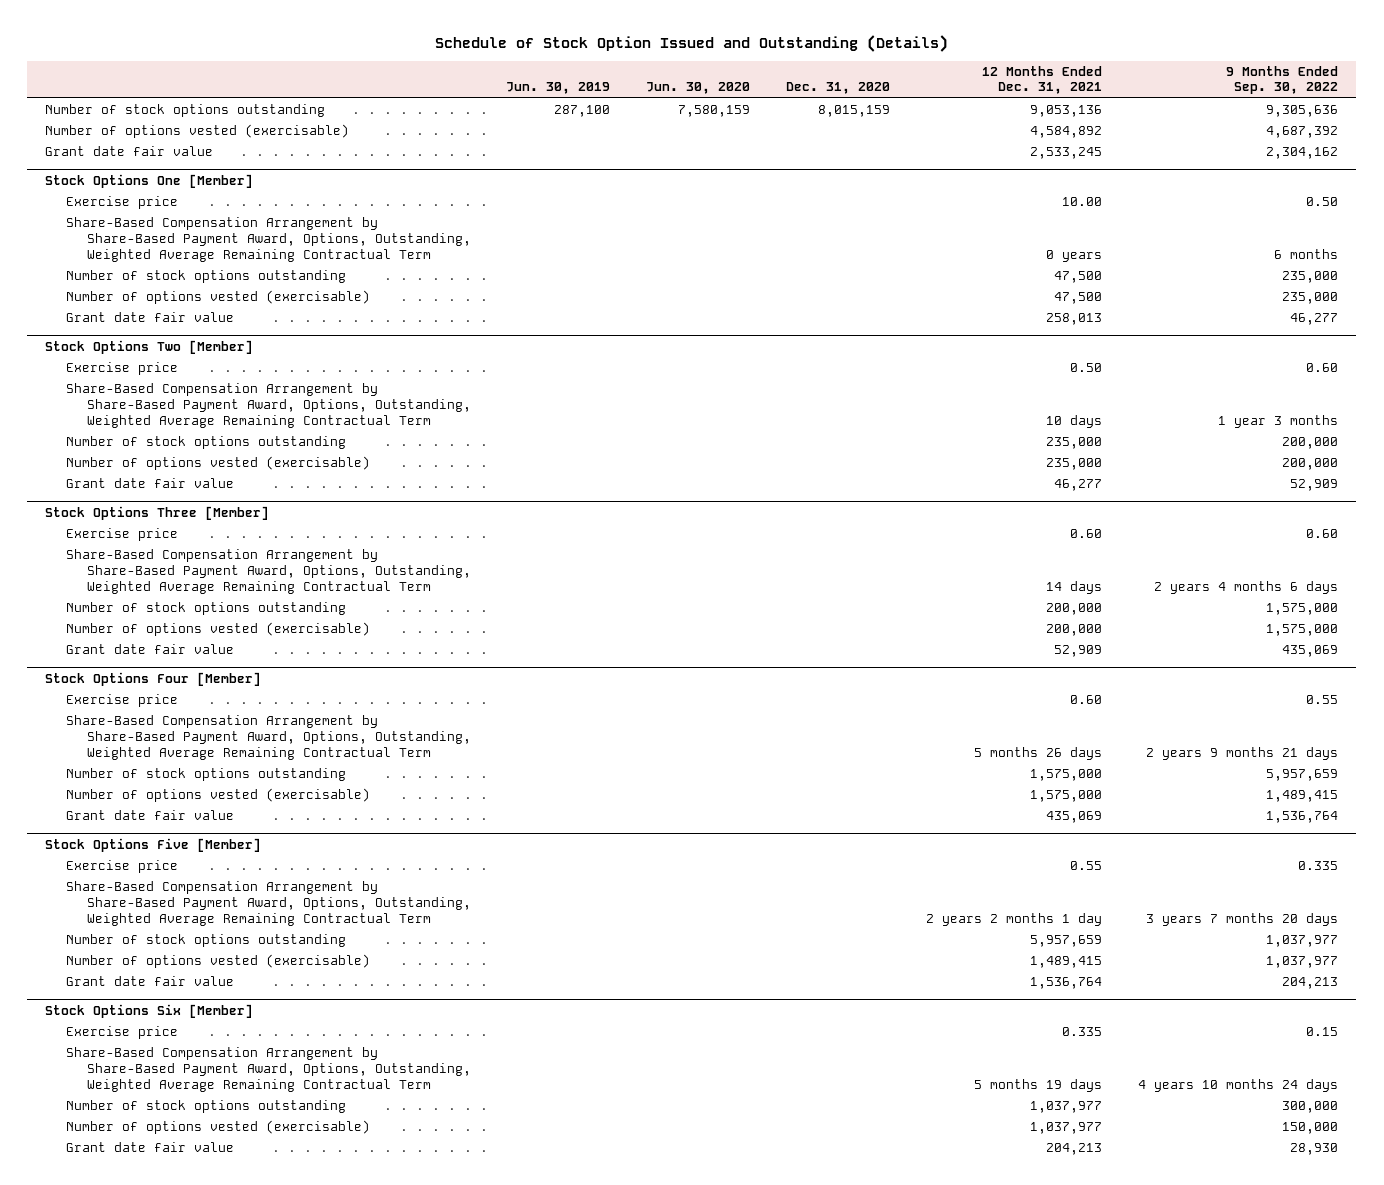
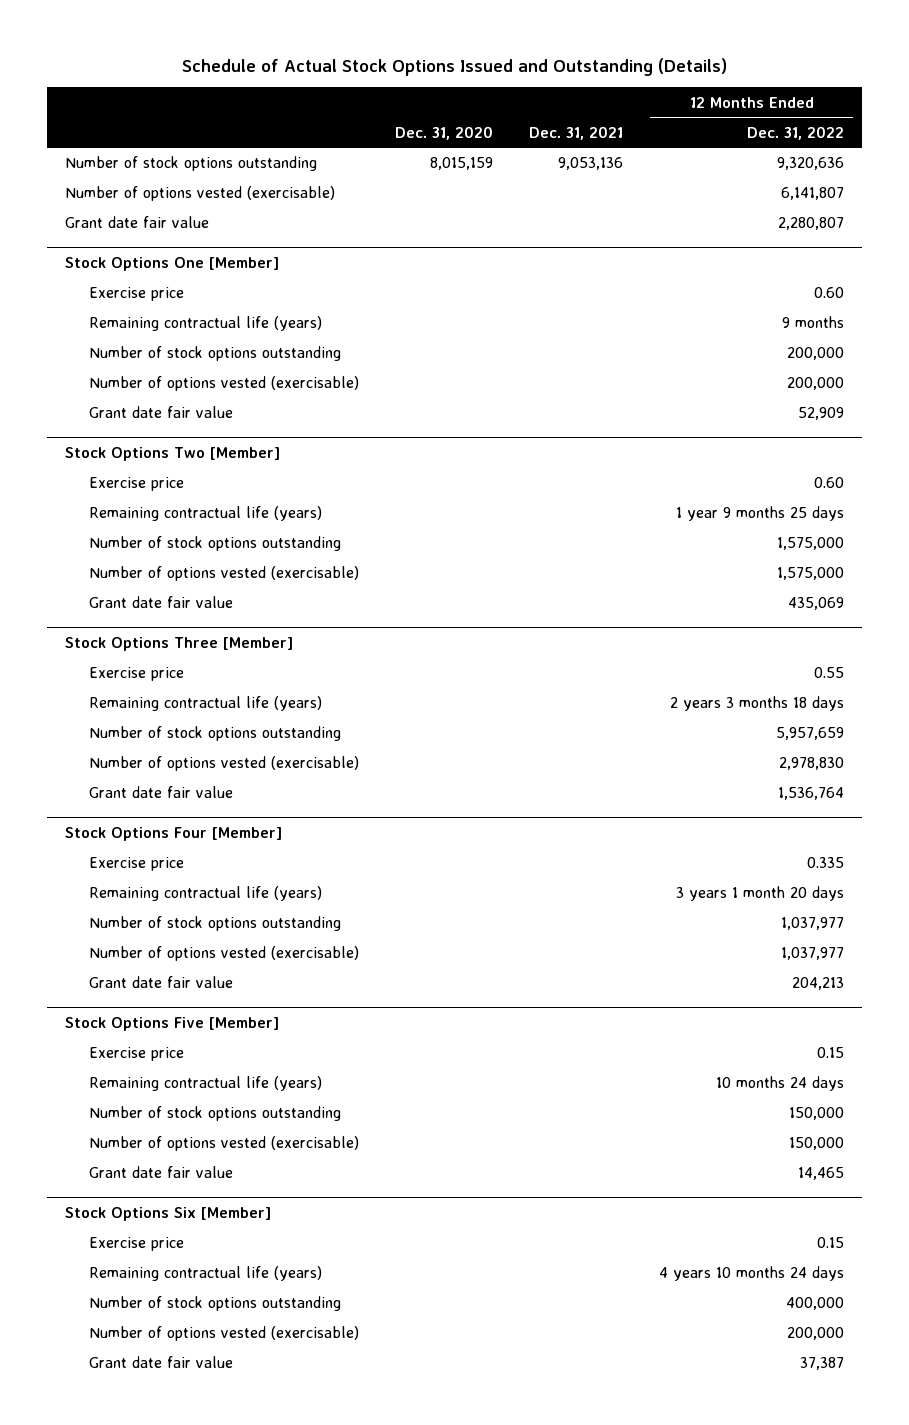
- Schedule of Stock Option Issued and Outstanding (Details)
+ Schedule of Actual Stock Options Issued and Outstanding (Details)
- | Jun. 30, 2019 | Jun. 30, 2020 | Dec. 31, 2020 | 12 Months Ended Dec. 31, 2021 | 9 Months Ended Sep. 30, 2022
+ | Dec. 31, 2020 | Dec. 31, 2021 | 12 Months Ended Dec. 31, 2022
@ Stock Options One [Member]
- Share-Based Compensation Arrangement by Share-Based Payment Award, Options, Outstanding, Weighted Average Remaining Contractual Term | | | | 0 years | 6 months
+ Remaining contractual life (years) | | | 9 months
@ Stock Options Two [Member]
- Share-Based Compensation Arrangement by Share-Based Payment Award, Options, Outstanding, Weighted Average Remaining Contractual Term | | | | 10 days | 1 year 3 months
+ Remaining contractual life (years) | | | 1 year 9 months 25 days
@ Stock Options Three [Member]
- Share-Based Compensation Arrangement by Share-Based Payment Award, Options, Outstanding, Weighted Average Remaining Contractual Term | | | | 14 days | 2 years 4 months 6 days
+ Remaining contractual life (years) | | | 2 years 3 months 18 days
@ Stock Options Four [Member]
- Share-Based Compensation Arrangement by Share-Based Payment Award, Options, Outstanding, Weighted Average Remaining Contractual Term | | | | 5 months 26 days | 2 years 9 months 21 days
+ Remaining contractual life (years) | | | 3 years 1 month 20 days
@ Stock Options Five [Member]
- Share-Based Compensation Arrangement by Share-Based Payment Award, Options, Outstanding, Weighted Average Remaining Contractual Term | | | | 2 years 2 months 1 day | 3 years 7 months 20 days
+ Remaining contractual life (years) | | | 10 months 24 days
@ Stock Options Six [Member]
- Share-Based Compensation Arrangement by Share-Based Payment Award, Options, Outstanding, Weighted Average Remaining Contractual Term | | | | 5 months 19 days | 4 years 10 months 24 days
+ Remaining contractual life (years) | | | 4 years 10 months 24 days

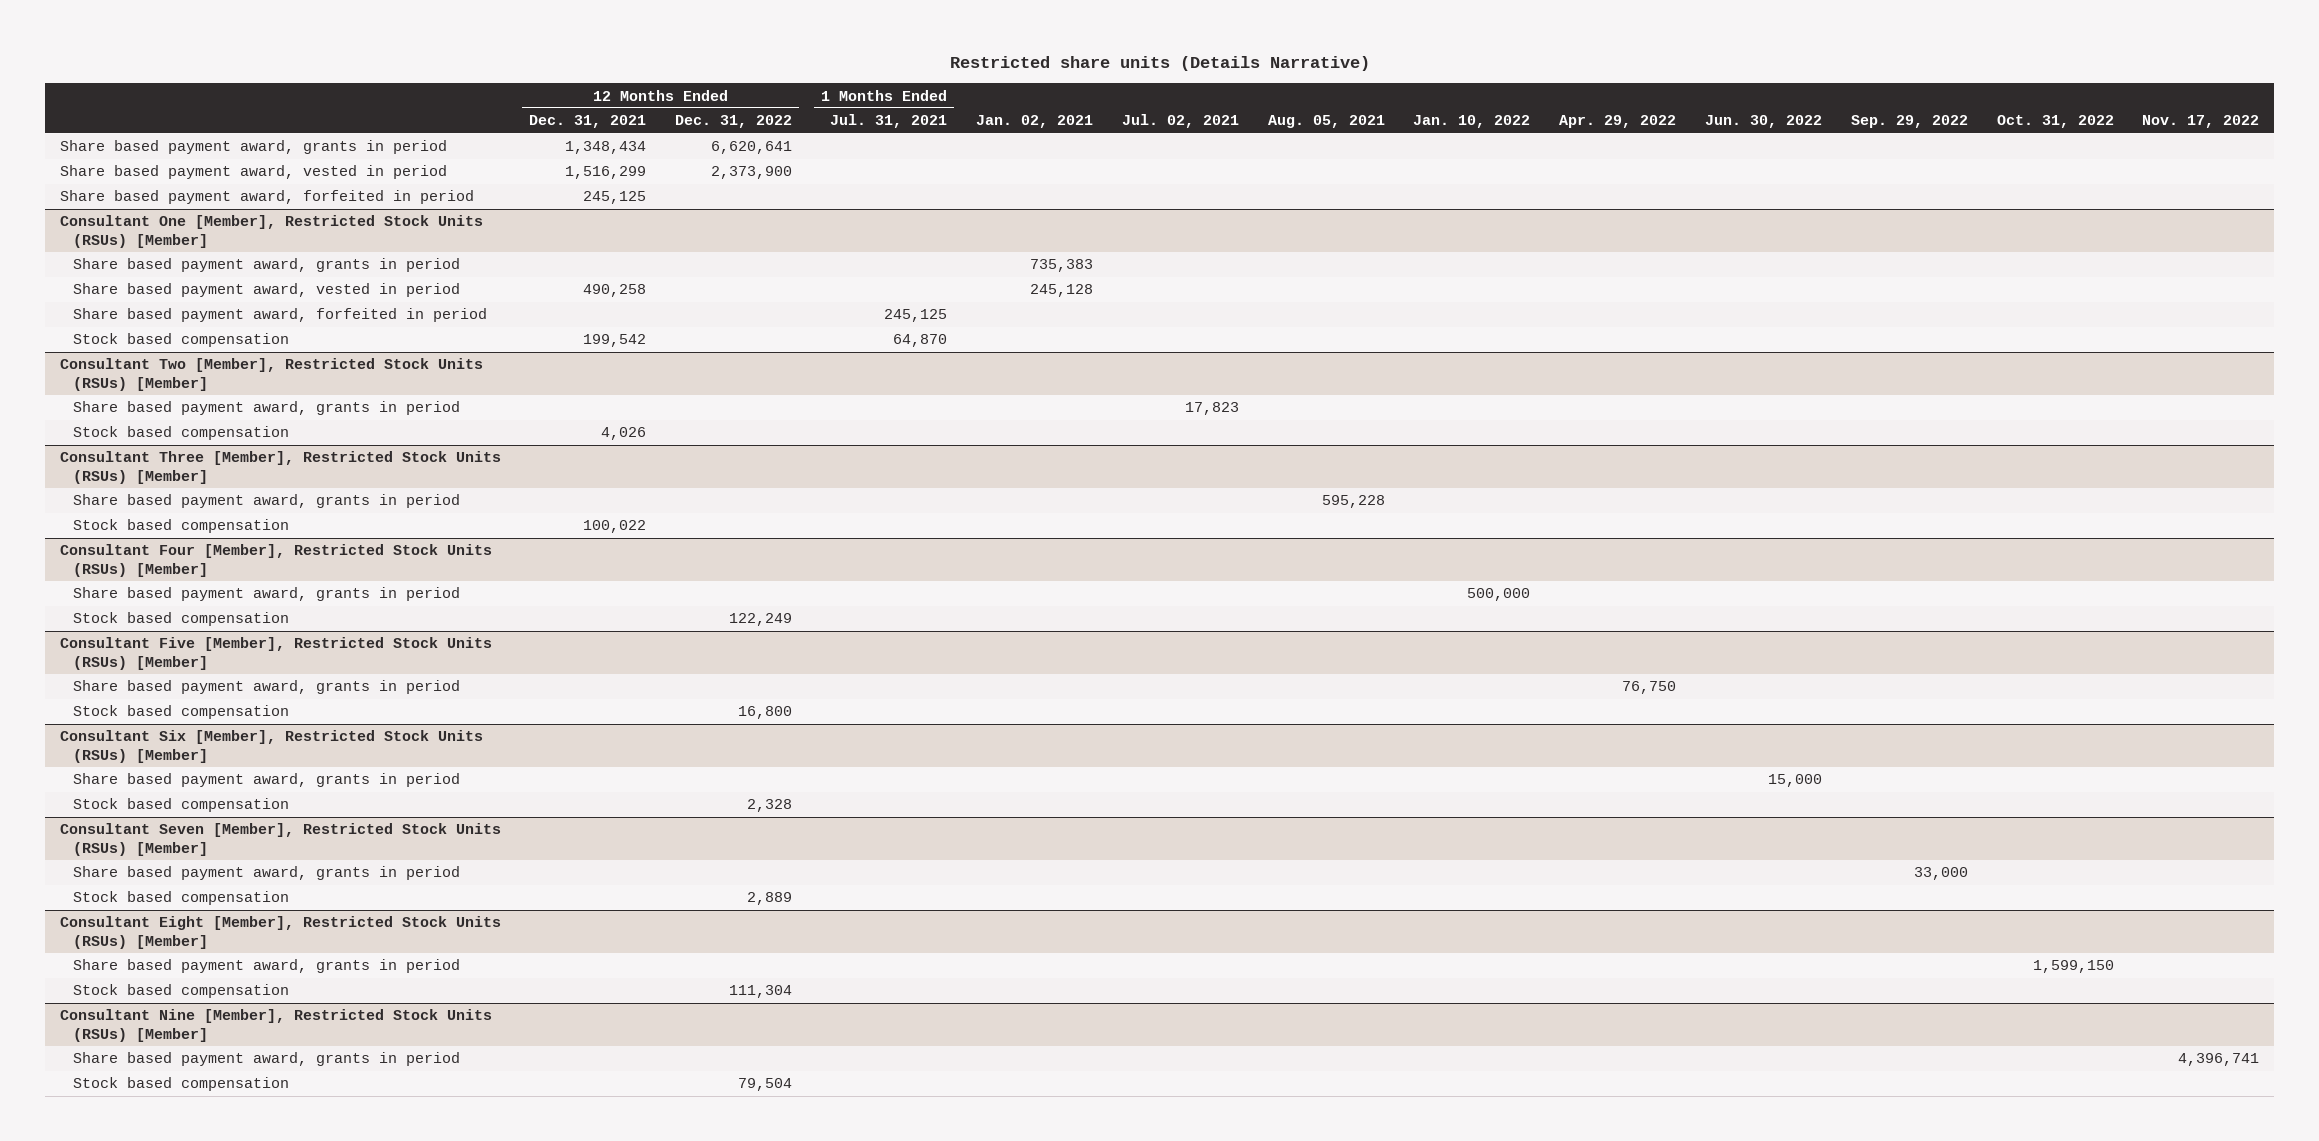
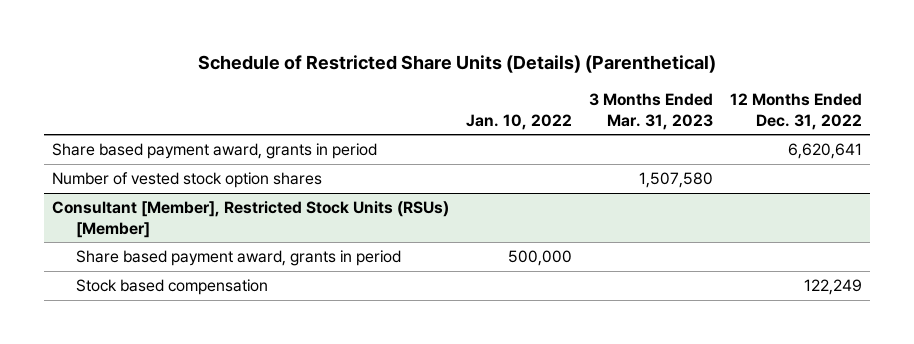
- Restricted share units (Details Narrative)
+ Schedule of Restricted Share Units (Details) (Parenthetical)
- | 12 Months Ended Dec. 31, 2021 | 12 Months Ended Dec. 31, 2022 | 1 Months Ended Jul. 31, 2021 | Jan. 02, 2021 | Jul. 02, 2021 | Aug. 05, 2021 | Jan. 10, 2022 | Apr. 29, 2022 | Jun. 30, 2022 | Sep. 29, 2022 | Oct. 31, 2022 | Nov. 17, 2022
+ | Jan. 10, 2022 | 3 Months Ended Mar. 31, 2023 | 12 Months Ended Dec. 31, 2022
- Share based payment award, vested in period | 1,516,299 | 2,373,900 | | | | | | | | | |
- Share based payment award, forfeited in period | 245,125 | | | | | | | | | | |
- Consultant One [Member], Restricted Stock Units (RSUs) [Member]
- Share based payment award, grants in period | | | | 735,383 | | | | | | | |
- Share based payment award, vested in period | 490,258 | | | 245,128 | | | | | | | |
- Share based payment award, forfeited in period | | | 245,125 | | | | | | | | |
- Stock based compensation | 199,542 | | 64,870 | | | | | | | | |
- Consultant Two [Member], Restricted Stock Units (RSUs) [Member]
- Share based payment award, grants in period | | | | | 17,823 | | | | | | |
- Stock based compensation | 4,026 | | | | | | | | | | |
- Consultant Three [Member], Restricted Stock Units (RSUs) [Member]
- Share based payment award, grants in period | | | | | | 595,228 | | | | | |
- Stock based compensation | 100,022 | | | | | | | | | | |
- Consultant Four [Member], Restricted Stock Units (RSUs) [Member]
+ Number of vested stock option shares | | 1,507,580 |
+ Consultant [Member], Restricted Stock Units (RSUs) [Member]
- Consultant Five [Member], Restricted Stock Units (RSUs) [Member]
- Share based payment award, grants in period | | | | | | | | 76,750 | | | |
- Stock based compensation | | 16,800 | | | | | | | | | |
- Consultant Six [Member], Restricted Stock Units (RSUs) [Member]
- Share based payment award, grants in period | | | | | | | | | 15,000 | | |
- Stock based compensation | | 2,328 | | | | | | | | | |
- Consultant Seven [Member], Restricted Stock Units (RSUs) [Member]
- Share based payment award, grants in period | | | | | | | | | | 33,000 | |
- Stock based compensation | | 2,889 | | | | | | | | | |
- Consultant Eight [Member], Restricted Stock Units (RSUs) [Member]
- Share based payment award, grants in period | | | | | | | | | | | 1,599,150 |
- Stock based compensation | | 111,304 | | | | | | | | | |
- Consultant Nine [Member], Restricted Stock Units (RSUs) [Member]
- Share based payment award, grants in period | | | | | | | | | | | | 4,396,741
- Stock based compensation | | 79,504 | | | | | | | | | |

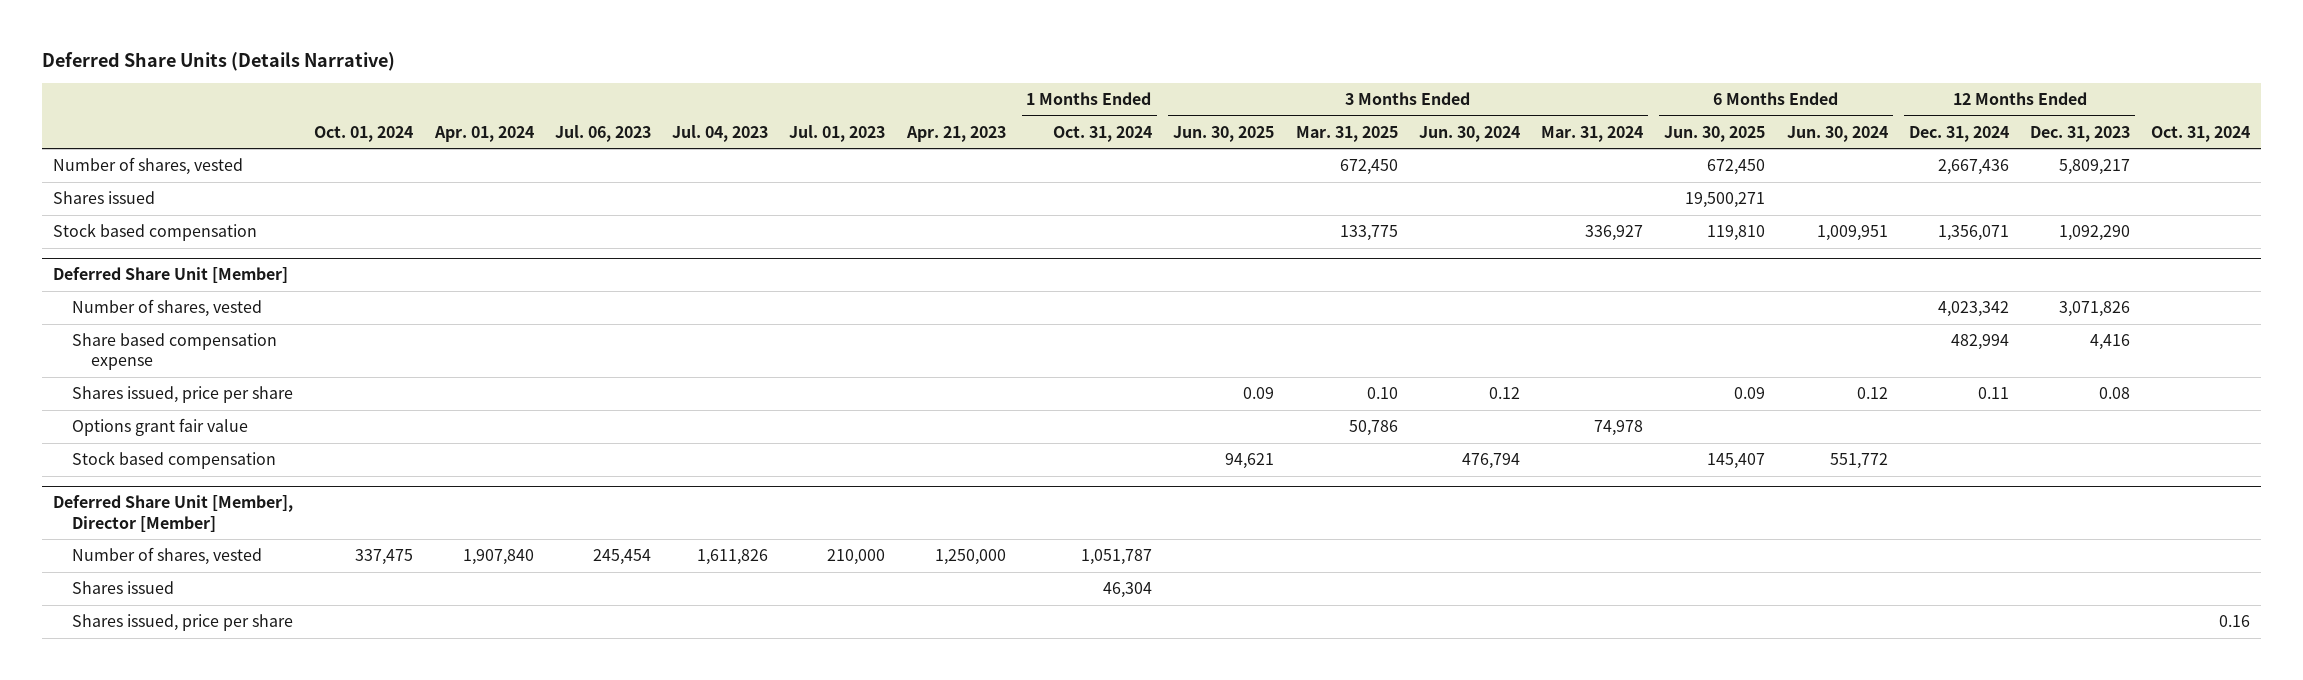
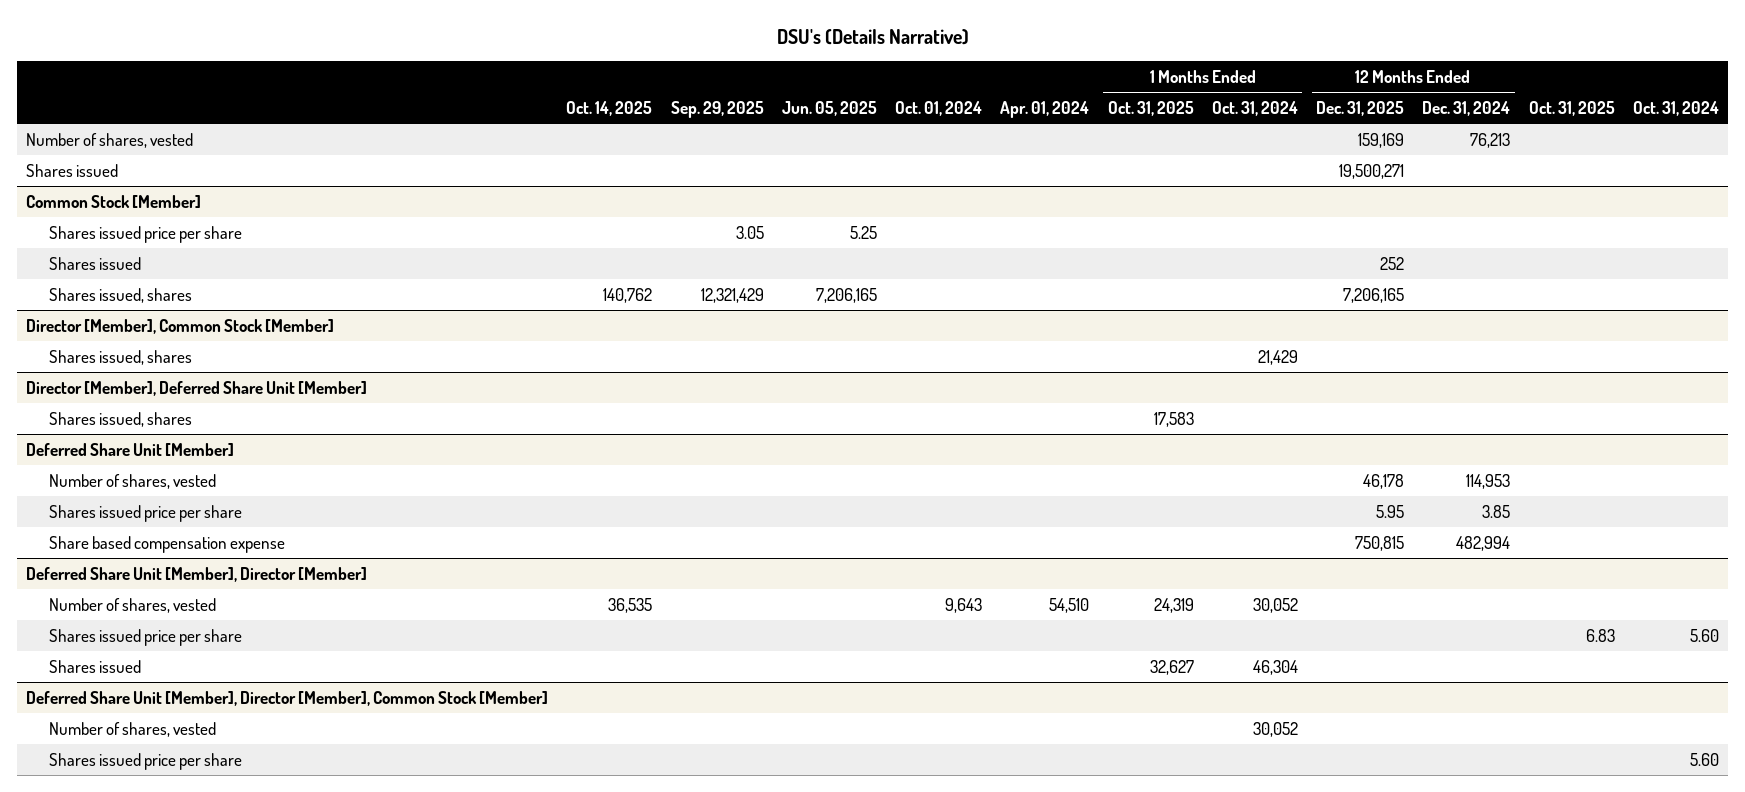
- Deferred Share Units (Details Narrative)
+ DSU's (Details Narrative)
- | Oct. 01, 2024 | Apr. 01, 2024 | Jul. 06, 2023 | Jul. 04, 2023 | Jul. 01, 2023 | Apr. 21, 2023 | 1 Months Ended Oct. 31, 2024 | 3 Months Ended Jun. 30, 2025 | 3 Months Ended Mar. 31, 2025 | 3 Months Ended Jun. 30, 2024 | 3 Months Ended Mar. 31, 2024 | 6 Months Ended Jun. 30, 2025 | 6 Months Ended Jun. 30, 2024 | 12 Months Ended Dec. 31, 2024 | 12 Months Ended Dec. 31, 2023 | Oct. 31, 2024
+ | Oct. 14, 2025 | Sep. 29, 2025 | Jun. 05, 2025 | Oct. 01, 2024 | Apr. 01, 2024 | 1 Months Ended Oct. 31, 2025 | 1 Months Ended Oct. 31, 2024 | 12 Months Ended Dec. 31, 2025 | 12 Months Ended Dec. 31, 2024 | Oct. 31, 2025 | Oct. 31, 2024
- Number of shares, vested | | | | | | | | | 672,450 | | | 672,450 | | 2,667,436 | 5,809,217 |
+ Number of shares, vested | | | | | | | | 159,169 | 76,213 | |
- Stock based compensation | | | | | | | | | 133,775 | | 336,927 | 119,810 | 1,009,951 | 1,356,071 | 1,092,290 |
+ Common Stock [Member]
+ Shares issued price per share | | 3.05 | 5.25 | | | | | | | |
+ Shares issued | | | | | | | | 252 | | |
+ Shares issued, shares | 140,762 | 12,321,429 | 7,206,165 | | | | | 7,206,165 | | |
+ Director [Member], Common Stock [Member]
+ Shares issued, shares | | | | | | | 21,429 | | | |
+ Director [Member], Deferred Share Unit [Member]
+ Shares issued, shares | | | | | | 17,583 | | | | |
@ Deferred Share Unit [Member]
- Number of shares, vested | | | | | | | | | | | | | | 4,023,342 | 3,071,826 |
+ Number of shares, vested | | | | | | | | 46,178 | 114,953 | |
+ Shares issued price per share | | | | | | | | 5.95 | 3.85 | |
- Shares issued, price per share | | | | | | | | 0.09 | 0.10 | 0.12 | | 0.09 | 0.12 | 0.11 | 0.08 |
- Options grant fair value | | | | | | | | | 50,786 | | 74,978 | | | | |
- Stock based compensation | | | | | | | | 94,621 | | 476,794 | | 145,407 | 551,772 | | |
@ Deferred Share Unit [Member], Director [Member]
- Number of shares, vested | 337,475 | 1,907,840 | 245,454 | 1,611,826 | 210,000 | 1,250,000 | 1,051,787 | | | | | | | | |
+ Number of shares, vested | 36,535 | | | 9,643 | 54,510 | 24,319 | 30,052 | | | |
+ Shares issued price per share | | | | | | | | | | 6.83 | 5.60
- Shares issued, price per share | | | | | | | | | | | | | | | | 0.16
+ Deferred Share Unit [Member], Director [Member], Common Stock [Member]
+ Number of shares, vested | | | | | | | 30,052 | | | |
+ Shares issued price per share | | | | | | | | | | | 5.60

